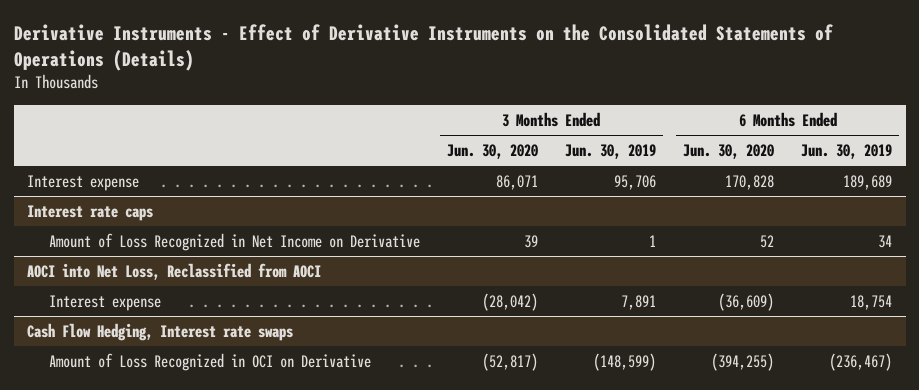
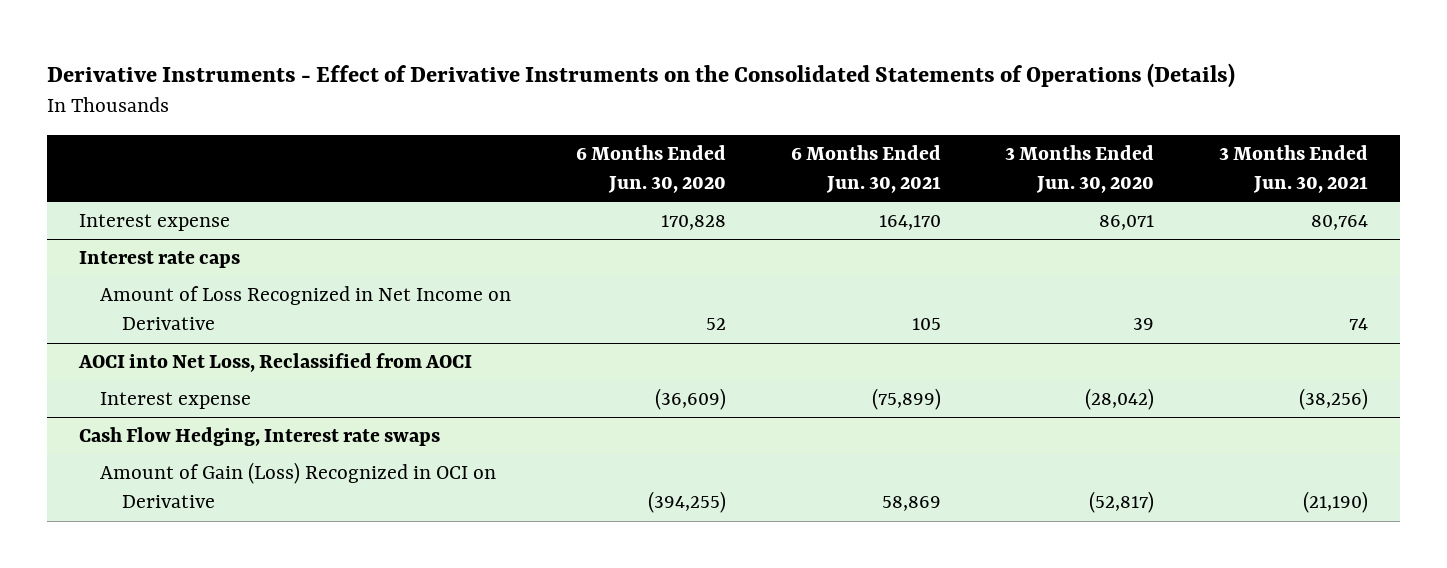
- | 3 Months Ended Jun. 30, 2020 | 3 Months Ended Jun. 30, 2019 | 6 Months Ended Jun. 30, 2020 | 6 Months Ended Jun. 30, 2019
+ | 6 Months Ended Jun. 30, 2020 | 6 Months Ended Jun. 30, 2021 | 3 Months Ended Jun. 30, 2020 | 3 Months Ended Jun. 30, 2021
@ Cash Flow Hedging, Interest rate swaps
- Amount of Loss Recognized in OCI on Derivative | (52,817) | (148,599) | (394,255) | (236,467)
+ Amount of Gain (Loss) Recognized in OCI on Derivative | (394,255) | 58,869 | (52,817) | (21,190)

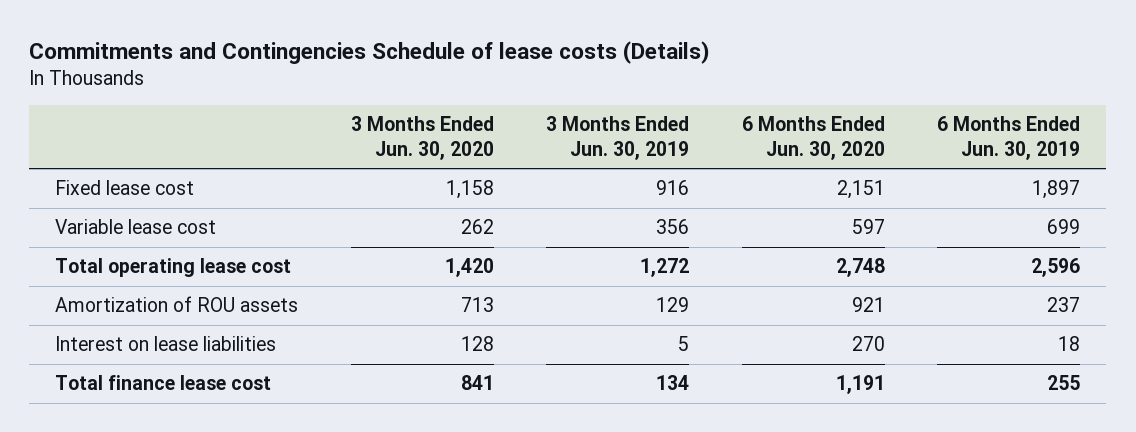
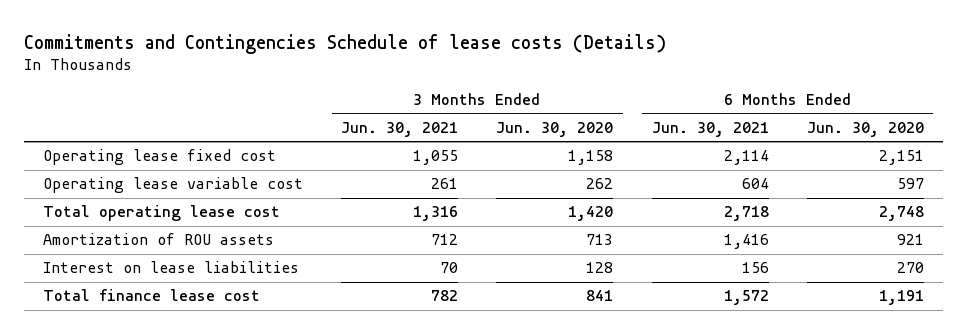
- | 3 Months Ended Jun. 30, 2020 | 3 Months Ended Jun. 30, 2019 | 6 Months Ended Jun. 30, 2020 | 6 Months Ended Jun. 30, 2019
+ | 3 Months Ended Jun. 30, 2021 | 3 Months Ended Jun. 30, 2020 | 6 Months Ended Jun. 30, 2021 | 6 Months Ended Jun. 30, 2020
- Fixed lease cost | 1,158 | 916 | 2,151 | 1,897
- Variable lease cost | 262 | 356 | 597 | 699
+ Operating lease fixed cost | 1,055 | 1,158 | 2,114 | 2,151
+ Operating lease variable cost | 261 | 262 | 604 | 597

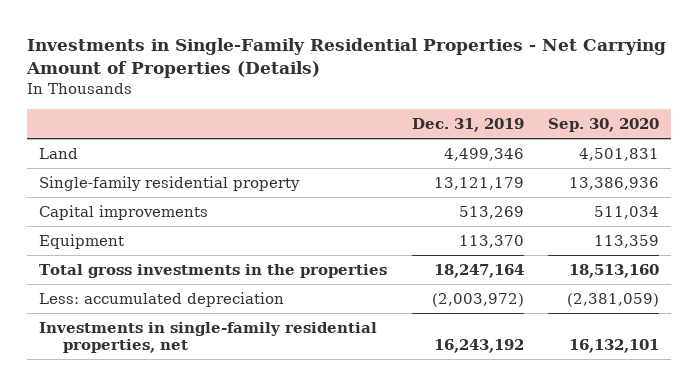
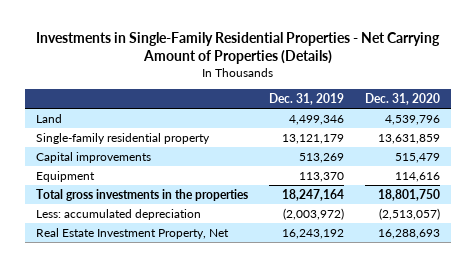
- | Dec. 31, 2019 | Sep. 30, 2020
+ | Dec. 31, 2019 | Dec. 31, 2020
- Investments in single-family residential properties, net | 16,243,192 | 16,132,101
+ Real Estate Investment Property, Net | 16,243,192 | 16,288,693

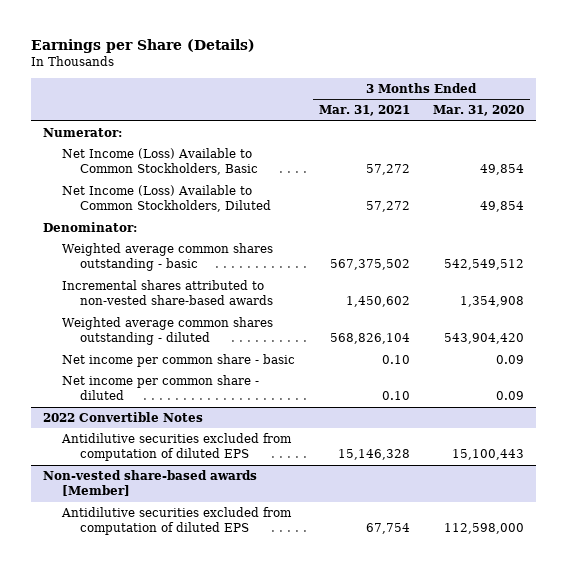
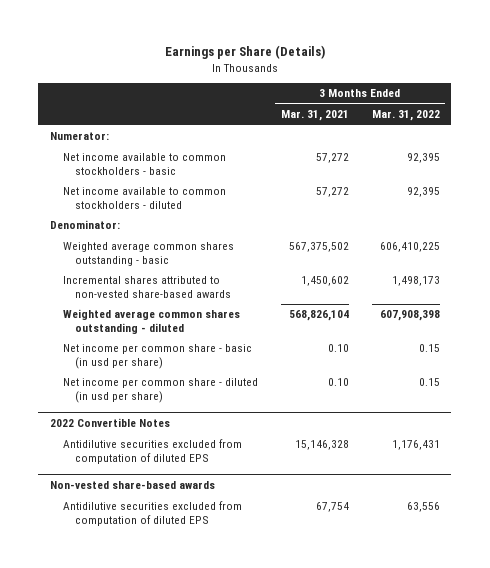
- | 3 Months Ended Mar. 31, 2021 | 3 Months Ended Mar. 31, 2020
+ | 3 Months Ended Mar. 31, 2021 | 3 Months Ended Mar. 31, 2022
- Net Income (Loss) Available to Common Stockholders, Basic | 57,272 | 49,854
- Net Income (Loss) Available to Common Stockholders, Diluted | 57,272 | 49,854
+ Net income available to common stockholders - basic | 57,272 | 92,395
+ Net income available to common stockholders - diluted | 57,272 | 92,395
- Net income per common share - basic | 0.10 | 0.09
- Net income per common share - diluted | 0.10 | 0.09
+ Net income per common share - basic (in usd per share) | 0.10 | 0.15
+ Net income per common share - diluted (in usd per share) | 0.10 | 0.15
- Non-vested share-based awards [Member]
+ Non-vested share-based awards

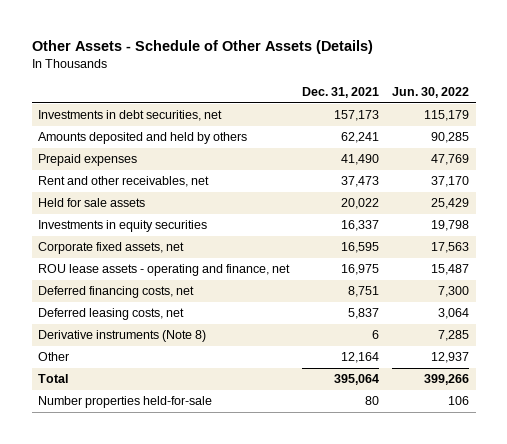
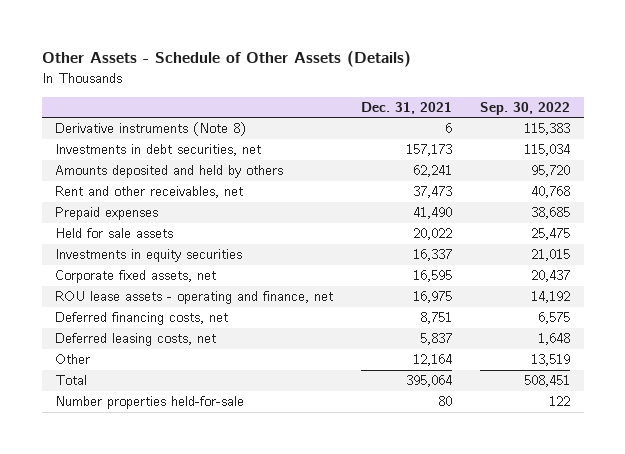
- | Dec. 31, 2021 | Jun. 30, 2022
+ | Dec. 31, 2021 | Sep. 30, 2022
moved up: Derivative instruments (Note 8) | 6 | 115,383
moved down: Prepaid expenses | 41,490 | 38,685

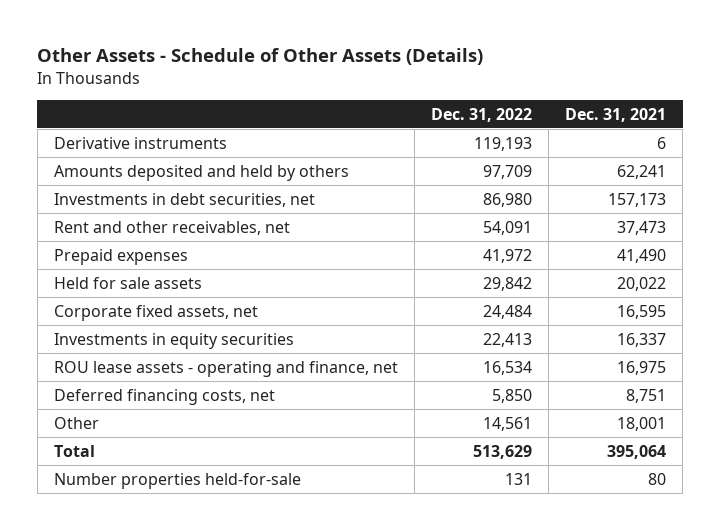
- | Dec. 31, 2021 | Sep. 30, 2022
+ | Dec. 31, 2022 | Dec. 31, 2021
- Derivative instruments (Note 8) | 6 | 115,383
+ Derivative instruments | 119,193 | 6
moved down: Investments in debt securities, net | 86,980 | 157,173
moved down: Investments in equity securities | 22,413 | 16,337
- Deferred leasing costs, net | 5,837 | 1,648
- Other | 12,164 | 13,519
+ Other | 14,561 | 18,001

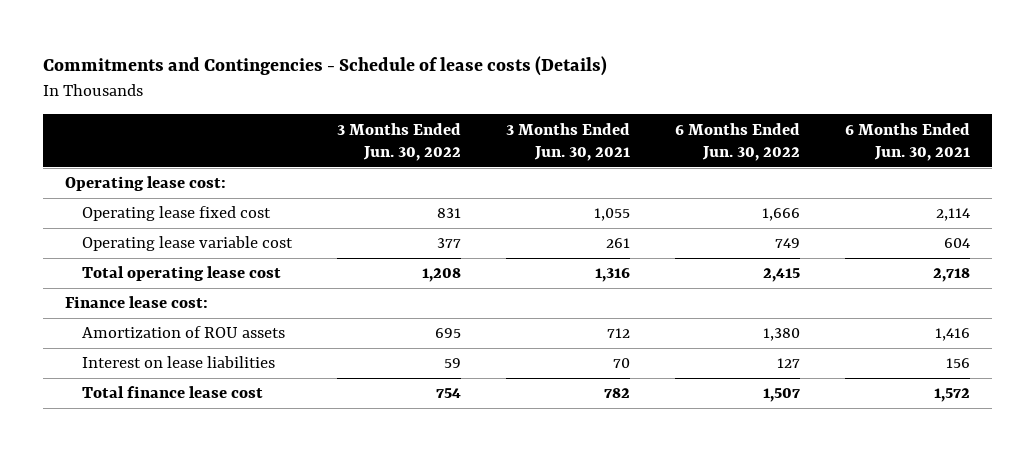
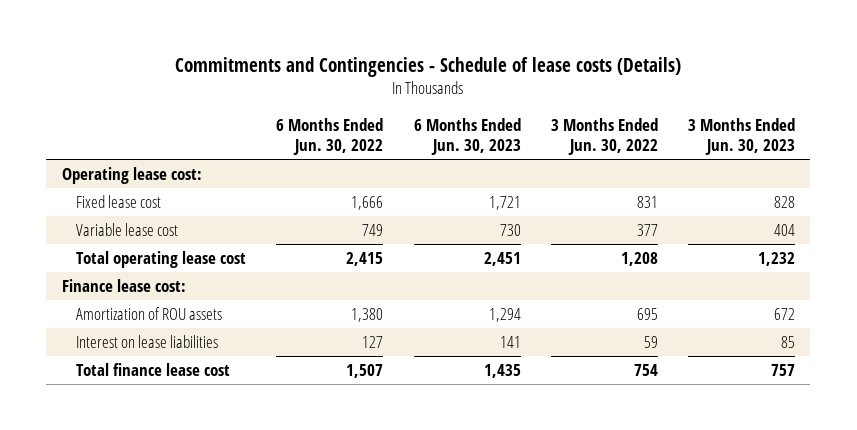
- | 3 Months Ended Jun. 30, 2022 | 3 Months Ended Jun. 30, 2021 | 6 Months Ended Jun. 30, 2022 | 6 Months Ended Jun. 30, 2021
+ | 6 Months Ended Jun. 30, 2022 | 6 Months Ended Jun. 30, 2023 | 3 Months Ended Jun. 30, 2022 | 3 Months Ended Jun. 30, 2023
- Operating lease fixed cost | 831 | 1,055 | 1,666 | 2,114
- Operating lease variable cost | 377 | 261 | 749 | 604
+ Fixed lease cost | 1,666 | 1,721 | 831 | 828
+ Variable lease cost | 749 | 730 | 377 | 404

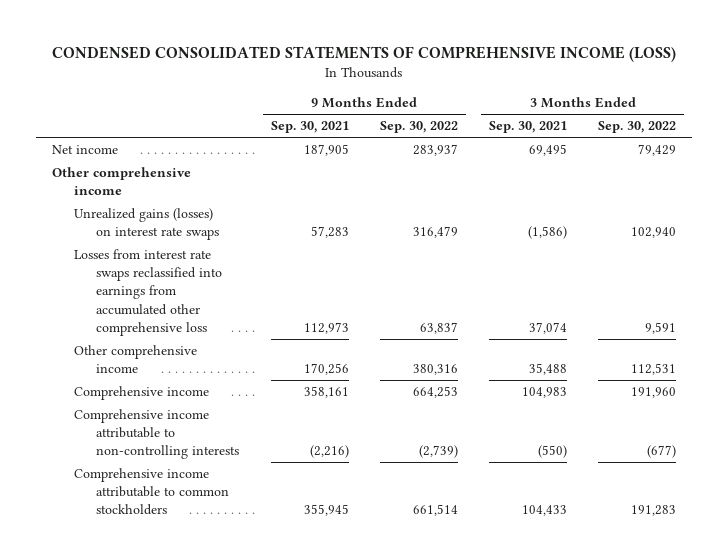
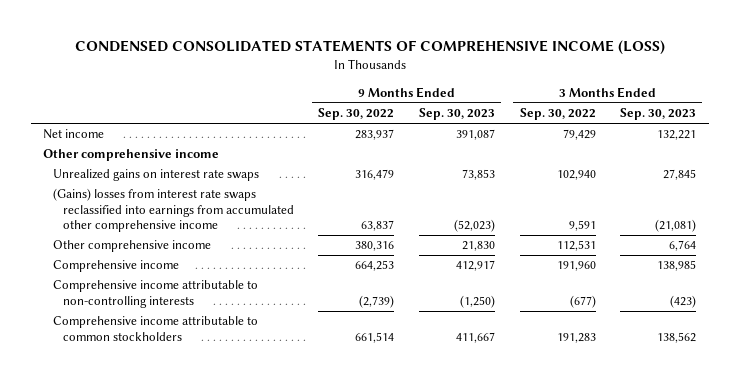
- | 9 Months Ended Sep. 30, 2021 | 9 Months Ended Sep. 30, 2022 | 3 Months Ended Sep. 30, 2021 | 3 Months Ended Sep. 30, 2022
+ | 9 Months Ended Sep. 30, 2022 | 9 Months Ended Sep. 30, 2023 | 3 Months Ended Sep. 30, 2022 | 3 Months Ended Sep. 30, 2023
- Unrealized gains (losses) on interest rate swaps | 57,283 | 316,479 | (1,586) | 102,940
- Losses from interest rate swaps reclassified into earnings from accumulated other comprehensive loss | 112,973 | 63,837 | 37,074 | 9,591
+ Unrealized gains on interest rate swaps | 316,479 | 73,853 | 102,940 | 27,845
+ (Gains) losses from interest rate swaps reclassified into earnings from accumulated other comprehensive income | 63,837 | (52,023) | 9,591 | (21,081)

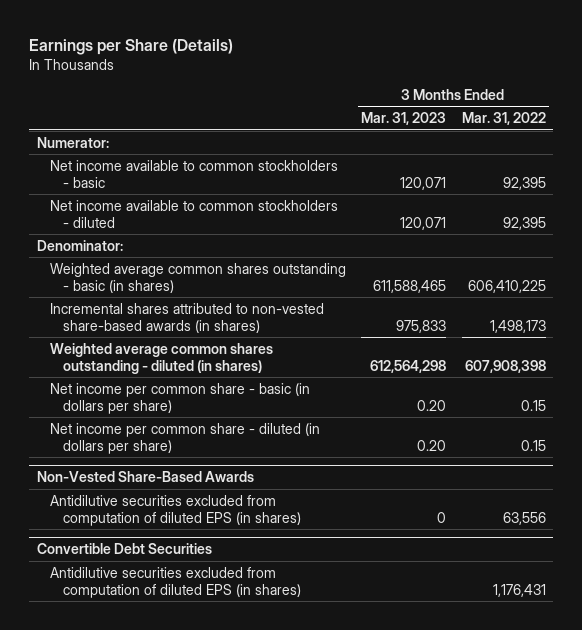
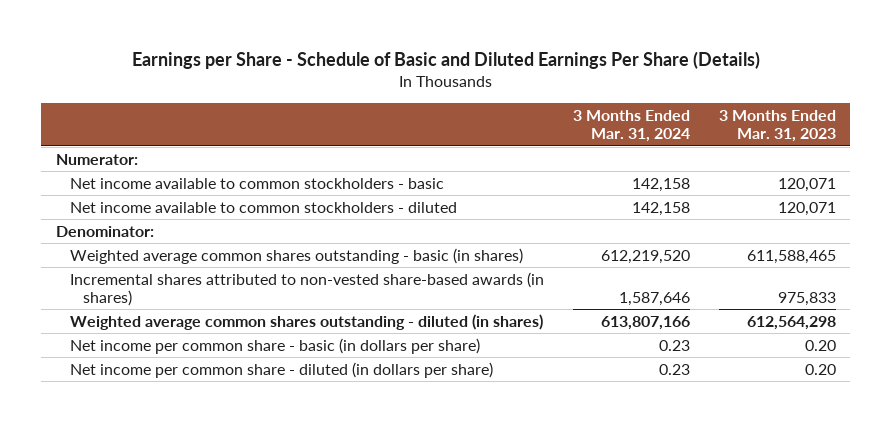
- Earnings per Share (Details)
+ Earnings per Share - Schedule of Basic and Diluted Earnings Per Share (Details)
- | 3 Months Ended Mar. 31, 2023 | 3 Months Ended Mar. 31, 2022
+ | 3 Months Ended Mar. 31, 2024 | 3 Months Ended Mar. 31, 2023
- Non-Vested Share-Based Awards
- Antidilutive securities excluded from computation of diluted EPS (in shares) | 0 | 63,556
- Convertible Debt Securities
- Antidilutive securities excluded from computation of diluted EPS (in shares) | | 1,176,431

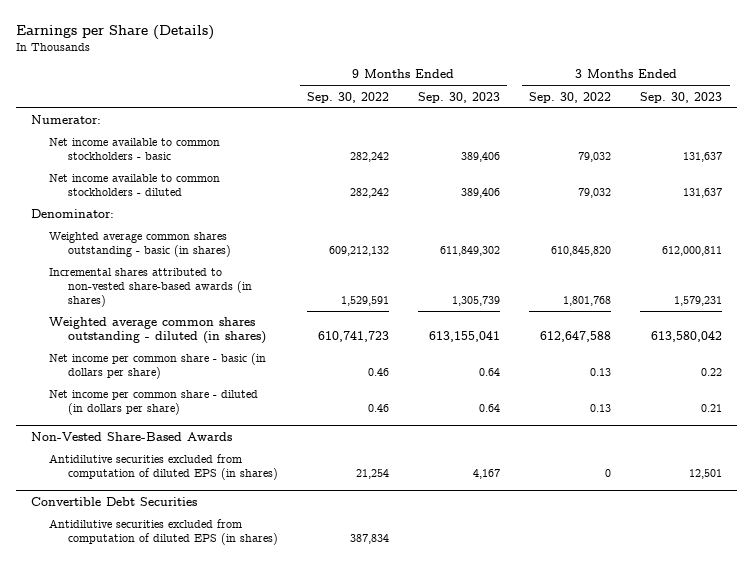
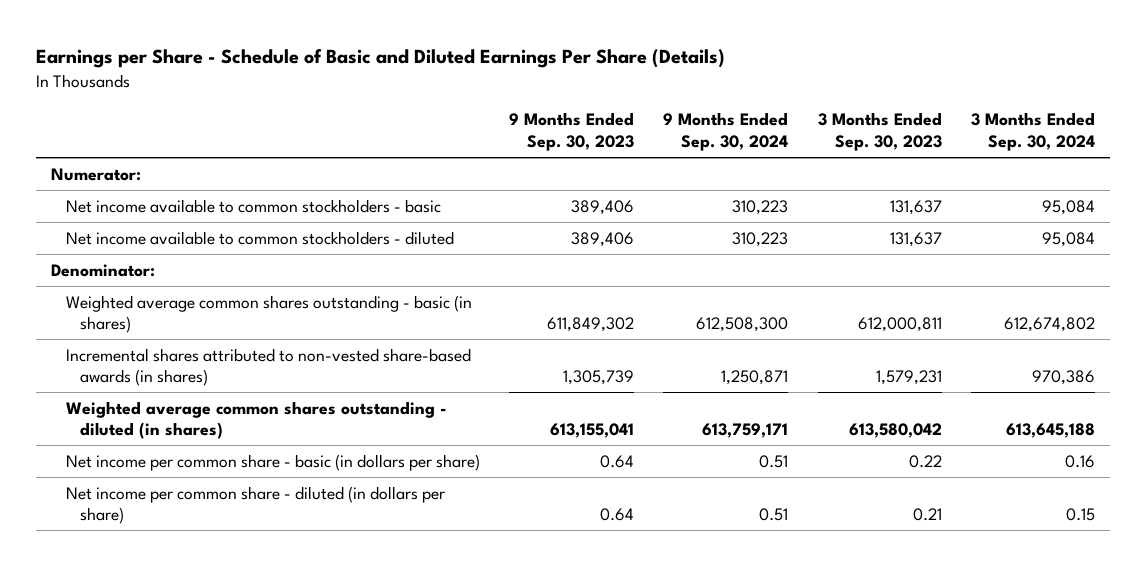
- Earnings per Share (Details)
+ Earnings per Share - Schedule of Basic and Diluted Earnings Per Share (Details)
- | 9 Months Ended Sep. 30, 2022 | 9 Months Ended Sep. 30, 2023 | 3 Months Ended Sep. 30, 2022 | 3 Months Ended Sep. 30, 2023
+ | 9 Months Ended Sep. 30, 2023 | 9 Months Ended Sep. 30, 2024 | 3 Months Ended Sep. 30, 2023 | 3 Months Ended Sep. 30, 2024
- Non-Vested Share-Based Awards
- Antidilutive securities excluded from computation of diluted EPS (in shares) | 21,254 | 4,167 | 0 | 12,501
- Convertible Debt Securities
- Antidilutive securities excluded from computation of diluted EPS (in shares) | 387,834 | | |

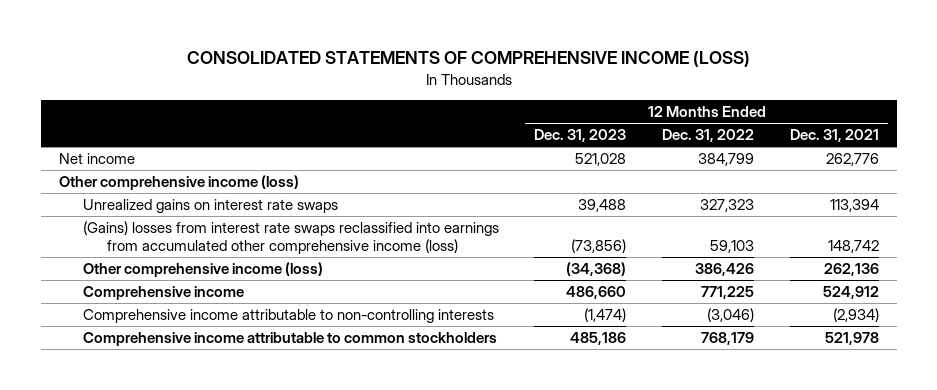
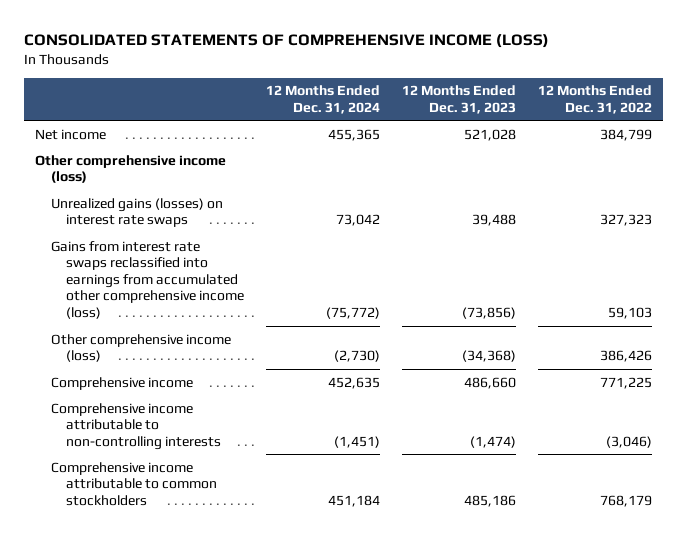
- | 12 Months Ended Dec. 31, 2023 | 12 Months Ended Dec. 31, 2022 | 12 Months Ended Dec. 31, 2021
+ | 12 Months Ended Dec. 31, 2024 | 12 Months Ended Dec. 31, 2023 | 12 Months Ended Dec. 31, 2022
- Unrealized gains on interest rate swaps | 39,488 | 327,323 | 113,394
- (Gains) losses from interest rate swaps reclassified into earnings from accumulated other comprehensive income (loss) | (73,856) | 59,103 | 148,742
+ Unrealized gains (losses) on interest rate swaps | 73,042 | 39,488 | 327,323
+ Gains from interest rate swaps reclassified into earnings from accumulated other comprehensive income (loss) | (75,772) | (73,856) | 59,103

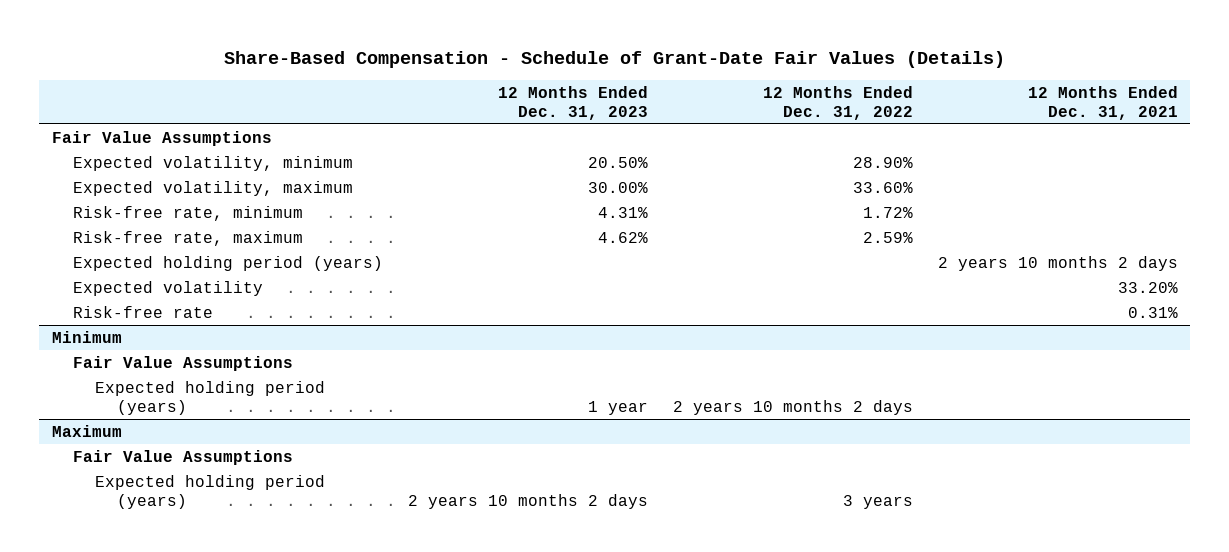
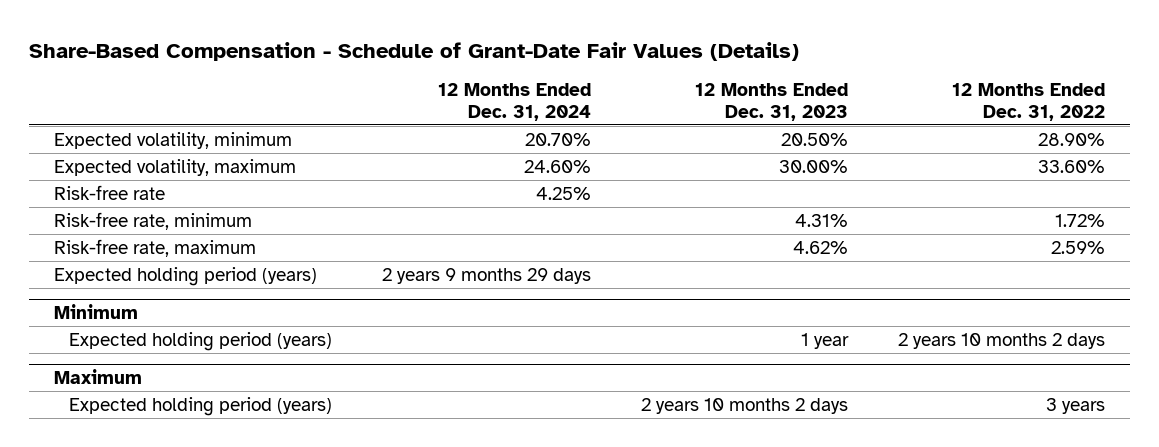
- | 12 Months Ended Dec. 31, 2023 | 12 Months Ended Dec. 31, 2022 | 12 Months Ended Dec. 31, 2021
+ | 12 Months Ended Dec. 31, 2024 | 12 Months Ended Dec. 31, 2023 | 12 Months Ended Dec. 31, 2022
- Fair Value Assumptions
moved up: Risk-free rate | 4.25% | |
- Expected volatility | | | 33.20%
@ Minimum
- Fair Value Assumptions
@ Maximum
- Fair Value Assumptions

